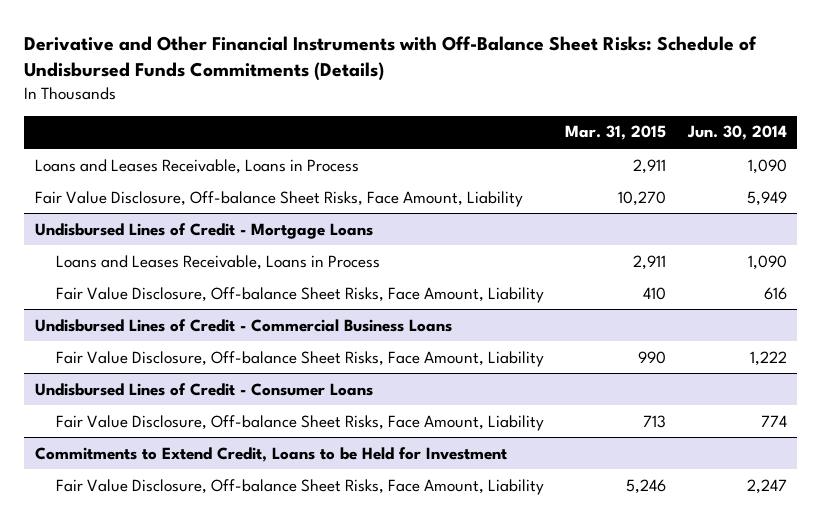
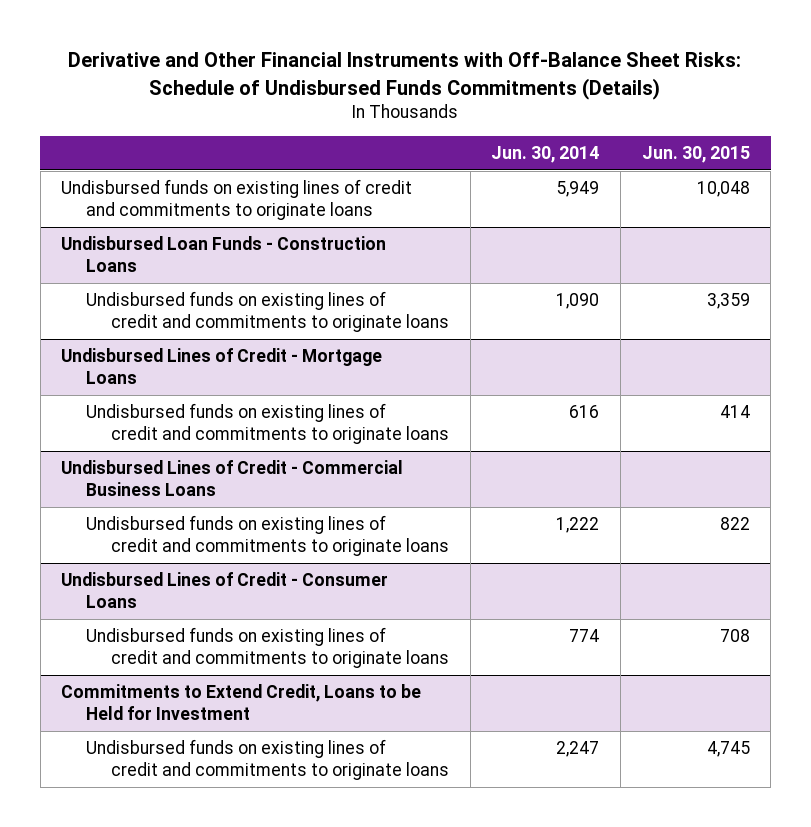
- | Mar. 31, 2015 | Jun. 30, 2014
+ | Jun. 30, 2014 | Jun. 30, 2015
- Loans and Leases Receivable, Loans in Process | 2,911 | 1,090
- Fair Value Disclosure, Off-balance Sheet Risks, Face Amount, Liability | 10,270 | 5,949
+ Undisbursed funds on existing lines of credit and commitments to originate loans | 5,949 | 10,048
+ Undisbursed Loan Funds - Construction Loans
+ Undisbursed funds on existing lines of credit and commitments to originate loans | 1,090 | 3,359
@ Undisbursed Lines of Credit - Mortgage Loans
- Loans and Leases Receivable, Loans in Process | 2,911 | 1,090
- Fair Value Disclosure, Off-balance Sheet Risks, Face Amount, Liability | 410 | 616
+ Undisbursed funds on existing lines of credit and commitments to originate loans | 616 | 414
@ Undisbursed Lines of Credit - Commercial Business Loans
- Fair Value Disclosure, Off-balance Sheet Risks, Face Amount, Liability | 990 | 1,222
+ Undisbursed funds on existing lines of credit and commitments to originate loans | 1,222 | 822
@ Undisbursed Lines of Credit - Consumer Loans
- Fair Value Disclosure, Off-balance Sheet Risks, Face Amount, Liability | 713 | 774
+ Undisbursed funds on existing lines of credit and commitments to originate loans | 774 | 708
@ Commitments to Extend Credit, Loans to be Held for Investment
- Fair Value Disclosure, Off-balance Sheet Risks, Face Amount, Liability | 5,246 | 2,247
+ Undisbursed funds on existing lines of credit and commitments to originate loans | 2,247 | 4,745

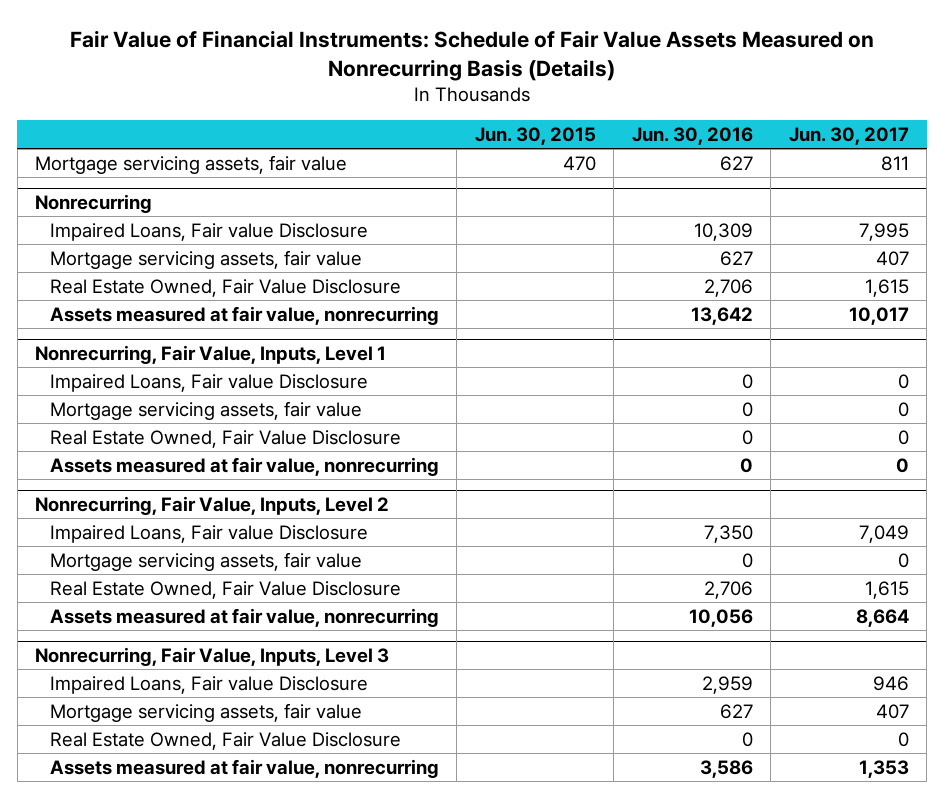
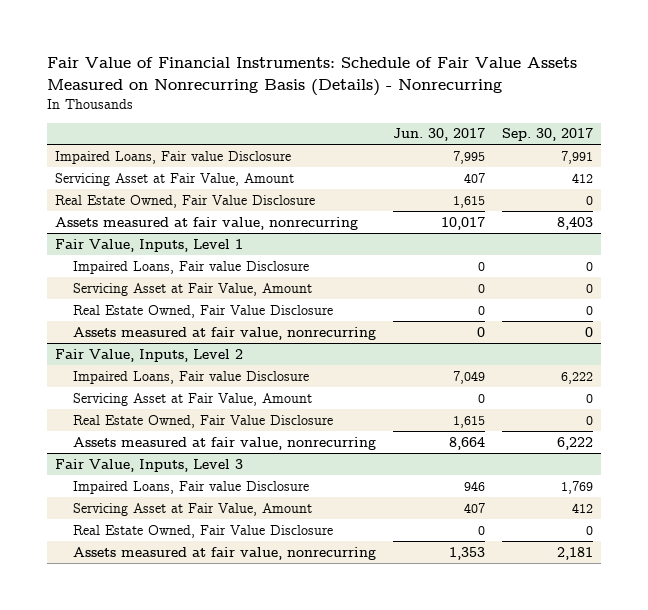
- Fair Value of Financial Instruments: Schedule of Fair Value Assets Measured on Nonrecurring Basis (Details)
+ Fair Value of Financial Instruments: Schedule of Fair Value Assets Measured on Nonrecurring Basis (Details) - Nonrecurring
- | Jun. 30, 2015 | Jun. 30, 2016 | Jun. 30, 2017
+ | Jun. 30, 2017 | Sep. 30, 2017
- Mortgage servicing assets, fair value | 470 | 627 | 811
- Nonrecurring
- Mortgage servicing assets, fair value | | 627 | 407
+ Servicing Asset at Fair Value, Amount | 407 | 412
- Nonrecurring, Fair Value, Inputs, Level 1
+ Fair Value, Inputs, Level 1
- Mortgage servicing assets, fair value | | 0 | 0
+ Servicing Asset at Fair Value, Amount | 0 | 0
- Nonrecurring, Fair Value, Inputs, Level 2
+ Fair Value, Inputs, Level 2
- Mortgage servicing assets, fair value | | 0 | 0
+ Servicing Asset at Fair Value, Amount | 0 | 0
- Nonrecurring, Fair Value, Inputs, Level 3
+ Fair Value, Inputs, Level 3
- Mortgage servicing assets, fair value | | 627 | 407
+ Servicing Asset at Fair Value, Amount | 407 | 412

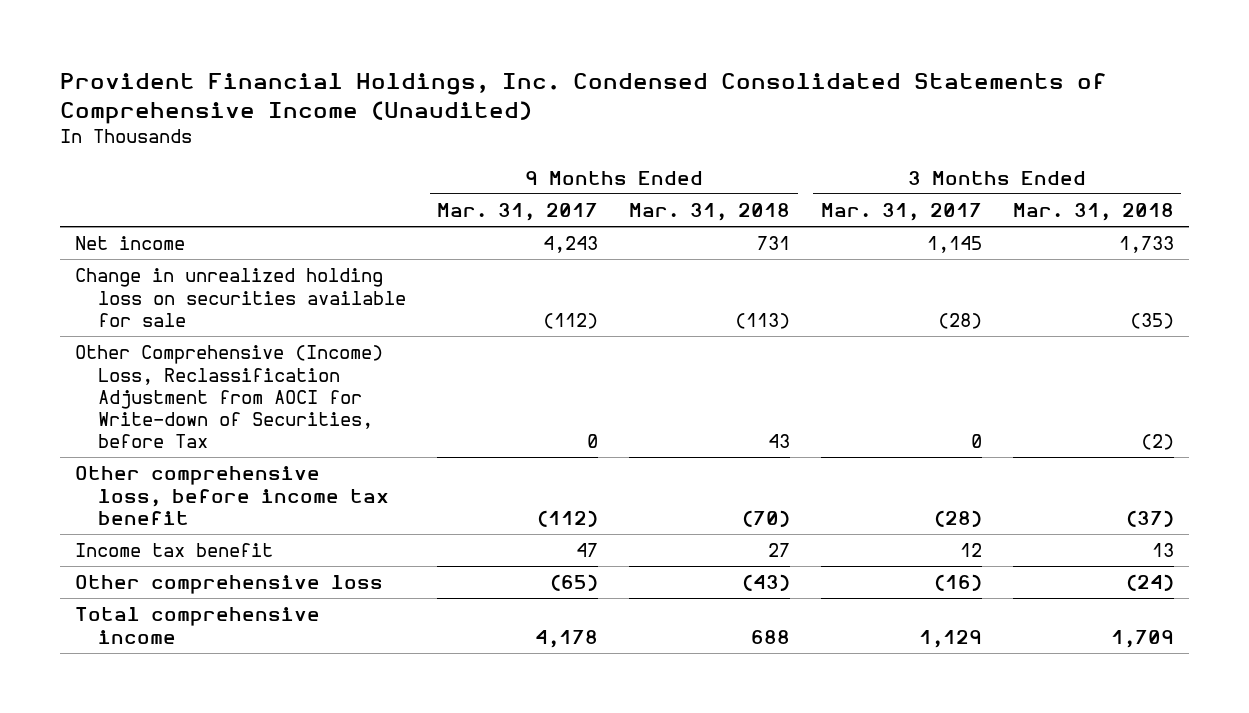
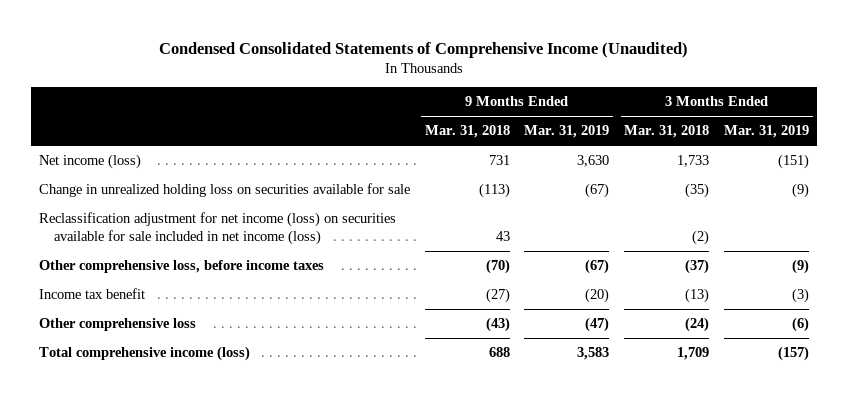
- Provident Financial Holdings, Inc. Condensed Consolidated Statements of Comprehensive Income (Unaudited)
+ Condensed Consolidated Statements of Comprehensive Income (Unaudited)
- | 9 Months Ended Mar. 31, 2017 | 9 Months Ended Mar. 31, 2018 | 3 Months Ended Mar. 31, 2017 | 3 Months Ended Mar. 31, 2018
+ | 9 Months Ended Mar. 31, 2018 | 9 Months Ended Mar. 31, 2019 | 3 Months Ended Mar. 31, 2018 | 3 Months Ended Mar. 31, 2019
- Net income | 4,243 | 731 | 1,145 | 1,733
+ Net income (loss) | 731 | 3,630 | 1,733 | (151)
- Other Comprehensive (Income) Loss, Reclassification Adjustment from AOCI for Write-down of Securities, before Tax | 0 | 43 | 0 | (2)
- Other comprehensive loss, before income tax benefit | (112) | (70) | (28) | (37)
- Income tax benefit | 47 | 27 | 12 | 13
+ Reclassification adjustment for net income (loss) on securities available for sale included in net income (loss) | 43 | | (2) |
+ Other comprehensive loss, before income taxes | (70) | (67) | (37) | (9)
+ Income tax benefit | (27) | (20) | (13) | (3)
- Total comprehensive income | 4,178 | 688 | 1,129 | 1,709
+ Total comprehensive income (loss) | 688 | 3,583 | 1,709 | (157)

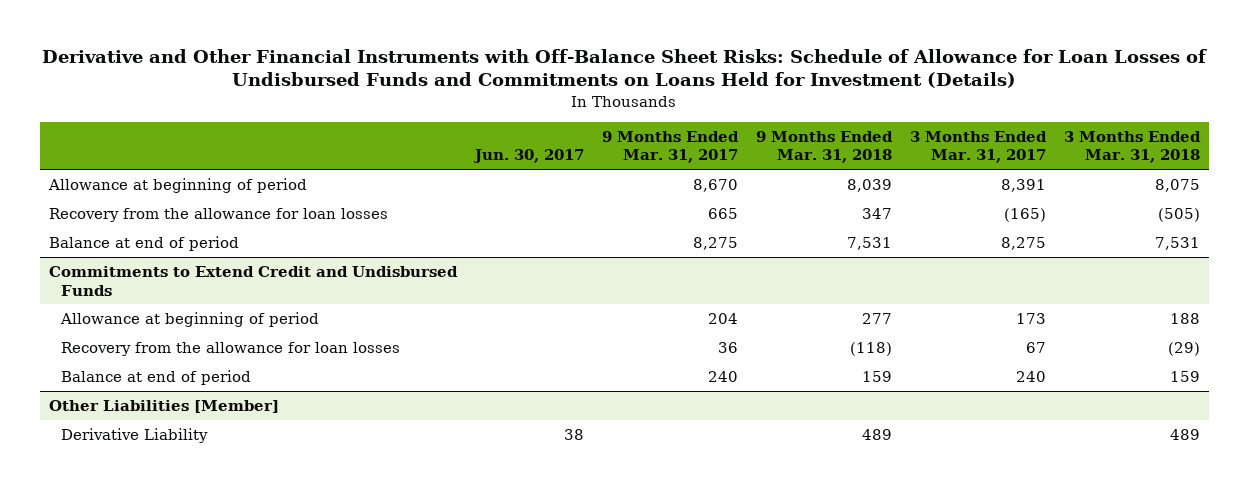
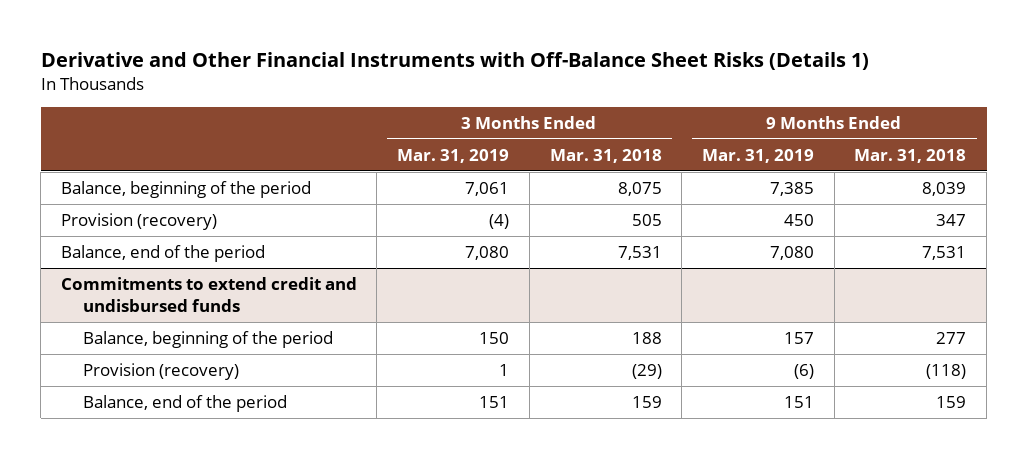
- Derivative and Other Financial Instruments with Off-Balance Sheet Risks: Schedule of Allowance for Loan Losses of Undisbursed Funds and Commitments on Loans Held for Investment (Details)
+ Derivative and Other Financial Instruments with Off-Balance Sheet Risks (Details 1)
- | Jun. 30, 2017 | 9 Months Ended Mar. 31, 2017 | 9 Months Ended Mar. 31, 2018 | 3 Months Ended Mar. 31, 2017 | 3 Months Ended Mar. 31, 2018
+ | 3 Months Ended Mar. 31, 2019 | 3 Months Ended Mar. 31, 2018 | 9 Months Ended Mar. 31, 2019 | 9 Months Ended Mar. 31, 2018
- Allowance at beginning of period | | 8,670 | 8,039 | 8,391 | 8,075
- Recovery from the allowance for loan losses | | 665 | 347 | (165) | (505)
- Balance at end of period | | 8,275 | 7,531 | 8,275 | 7,531
- Commitments to Extend Credit and Undisbursed Funds
- Allowance at beginning of period | | 204 | 277 | 173 | 188
- Recovery from the allowance for loan losses | | 36 | (118) | 67 | (29)
- Balance at end of period | | 240 | 159 | 240 | 159
- Other Liabilities [Member]
- Derivative Liability | 38 | | 489 | | 489
+ Balance, beginning of the period | 7,061 | 8,075 | 7,385 | 8,039
+ Provision (recovery) | (4) | 505 | 450 | 347
+ Balance, end of the period | 7,080 | 7,531 | 7,080 | 7,531
+ Commitments to extend credit and undisbursed funds
+ Balance, beginning of the period | 150 | 188 | 157 | 277
+ Provision (recovery) | 1 | (29) | (6) | (118)
+ Balance, end of the period | 151 | 159 | 151 | 159

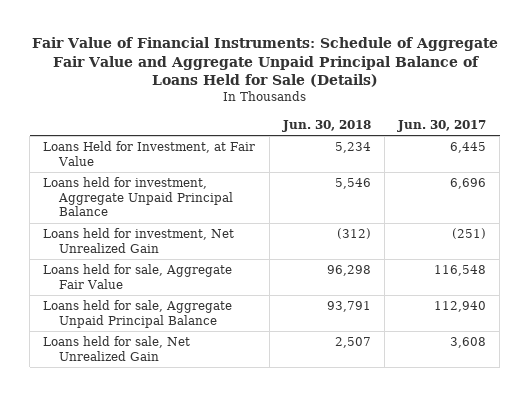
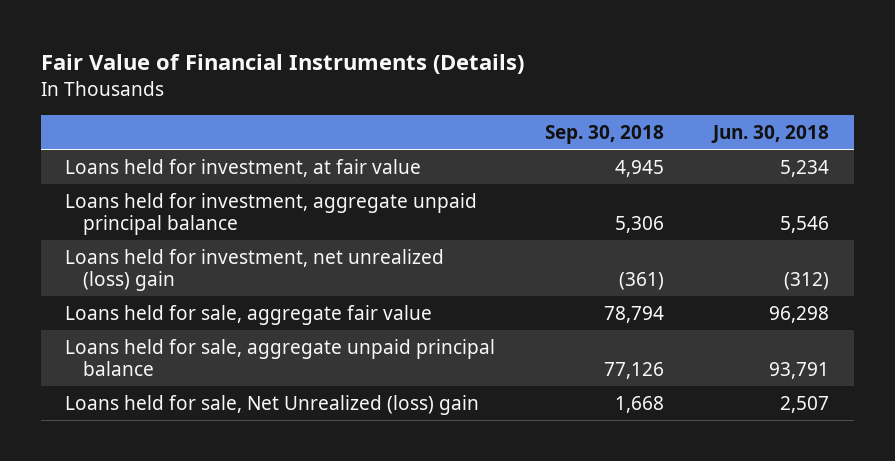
- Fair Value of Financial Instruments: Schedule of Aggregate Fair Value and Aggregate Unpaid Principal Balance of Loans Held for Sale (Details)
+ Fair Value of Financial Instruments (Details)
- | Jun. 30, 2018 | Jun. 30, 2017
+ | Sep. 30, 2018 | Jun. 30, 2018
- Loans Held for Investment, at Fair Value | 5,234 | 6,445
- Loans held for investment, Aggregate Unpaid Principal Balance | 5,546 | 6,696
- Loans held for investment, Net Unrealized Gain | (312) | (251)
- Loans held for sale, Aggregate Fair Value | 96,298 | 116,548
- Loans held for sale, Aggregate Unpaid Principal Balance | 93,791 | 112,940
- Loans held for sale, Net Unrealized Gain | 2,507 | 3,608
+ Loans held for investment, at fair value | 4,945 | 5,234
+ Loans held for investment, aggregate unpaid principal balance | 5,306 | 5,546
+ Loans held for investment, net unrealized (loss) gain | (361) | (312)
+ Loans held for sale, aggregate fair value | 78,794 | 96,298
+ Loans held for sale, aggregate unpaid principal balance | 77,126 | 93,791
+ Loans held for sale, Net Unrealized (loss) gain | 1,668 | 2,507

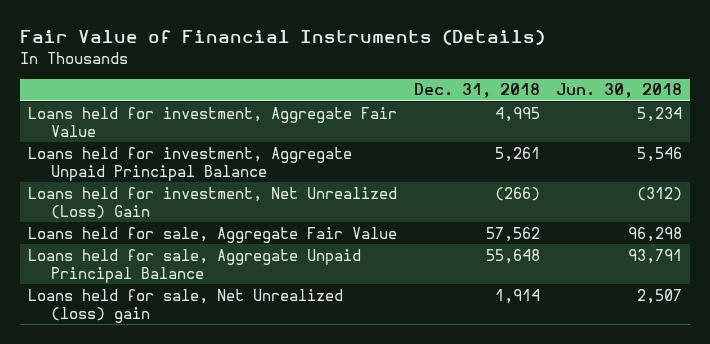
- | Sep. 30, 2018 | Jun. 30, 2018
+ | Dec. 31, 2018 | Jun. 30, 2018
- Loans held for investment, at fair value | 4,945 | 5,234
- Loans held for investment, aggregate unpaid principal balance | 5,306 | 5,546
- Loans held for investment, net unrealized (loss) gain | (361) | (312)
- Loans held for sale, aggregate fair value | 78,794 | 96,298
- Loans held for sale, aggregate unpaid principal balance | 77,126 | 93,791
+ Loans held for investment, Aggregate Fair Value | 4,995 | 5,234
+ Loans held for investment, Aggregate Unpaid Principal Balance | 5,261 | 5,546
+ Loans held for investment, Net Unrealized (Loss) Gain | (266) | (312)
+ Loans held for sale, Aggregate Fair Value | 57,562 | 96,298
+ Loans held for sale, Aggregate Unpaid Principal Balance | 55,648 | 93,791

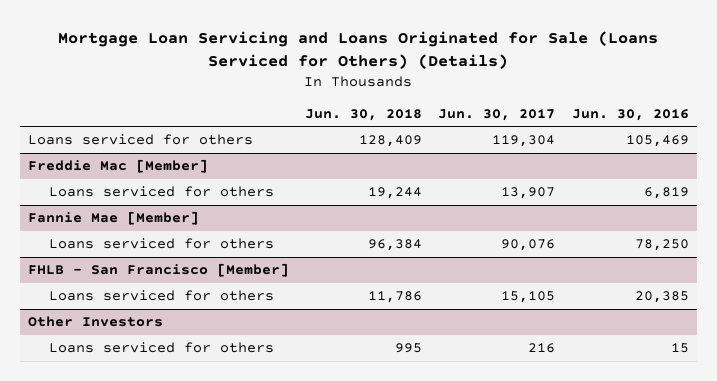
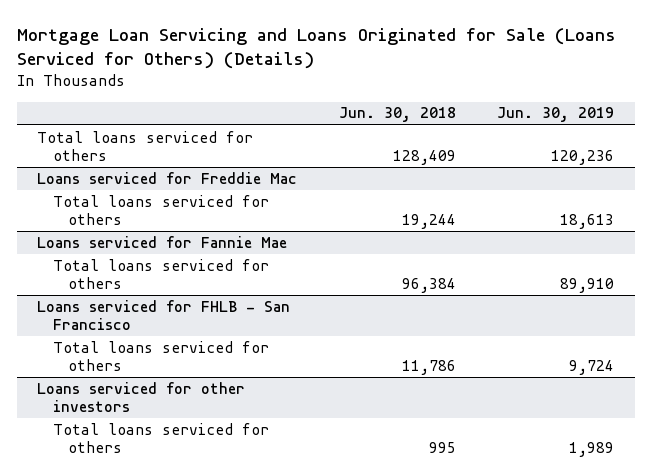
- | Jun. 30, 2018 | Jun. 30, 2017 | Jun. 30, 2016
+ | Jun. 30, 2018 | Jun. 30, 2019
- Loans serviced for others | 128,409 | 119,304 | 105,469
- Freddie Mac [Member]
- Loans serviced for others | 19,244 | 13,907 | 6,819
- Fannie Mae [Member]
- Loans serviced for others | 96,384 | 90,076 | 78,250
- FHLB - San Francisco [Member]
- Loans serviced for others | 11,786 | 15,105 | 20,385
- Other Investors
- Loans serviced for others | 995 | 216 | 15
+ Total loans serviced for others | 128,409 | 120,236
+ Loans serviced for Freddie Mac
+ Total loans serviced for others | 19,244 | 18,613
+ Loans serviced for Fannie Mae
+ Total loans serviced for others | 96,384 | 89,910
+ Loans serviced for FHLB - San Francisco
+ Total loans serviced for others | 11,786 | 9,724
+ Loans serviced for other investors
+ Total loans serviced for others | 995 | 1,989

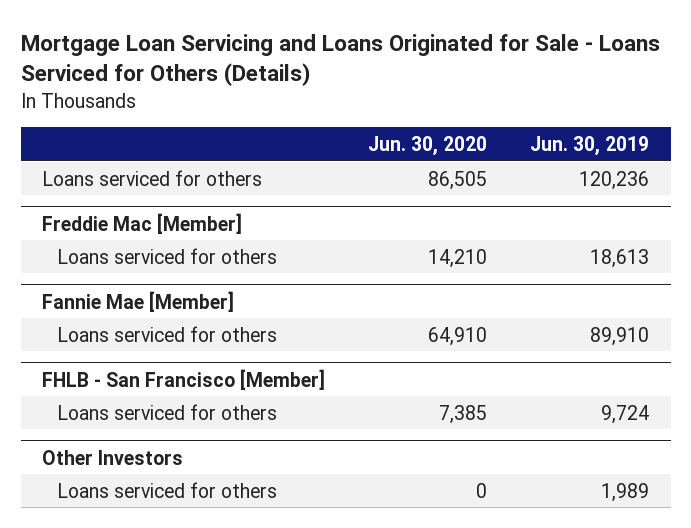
- Mortgage Loan Servicing and Loans Originated for Sale (Loans Serviced for Others) (Details)
+ Mortgage Loan Servicing and Loans Originated for Sale - Loans Serviced for Others (Details)
- | Jun. 30, 2018 | Jun. 30, 2019
+ | Jun. 30, 2020 | Jun. 30, 2019
- Total loans serviced for others | 128,409 | 120,236
- Loans serviced for Freddie Mac
- Total loans serviced for others | 19,244 | 18,613
- Loans serviced for Fannie Mae
- Total loans serviced for others | 96,384 | 89,910
- Loans serviced for FHLB - San Francisco
- Total loans serviced for others | 11,786 | 9,724
- Loans serviced for other investors
- Total loans serviced for others | 995 | 1,989
+ Loans serviced for others | 86,505 | 120,236
+ Freddie Mac [Member]
+ Loans serviced for others | 14,210 | 18,613
+ Fannie Mae [Member]
+ Loans serviced for others | 64,910 | 89,910
+ FHLB - San Francisco [Member]
+ Loans serviced for others | 7,385 | 9,724
+ Other Investors
+ Loans serviced for others | 0 | 1,989

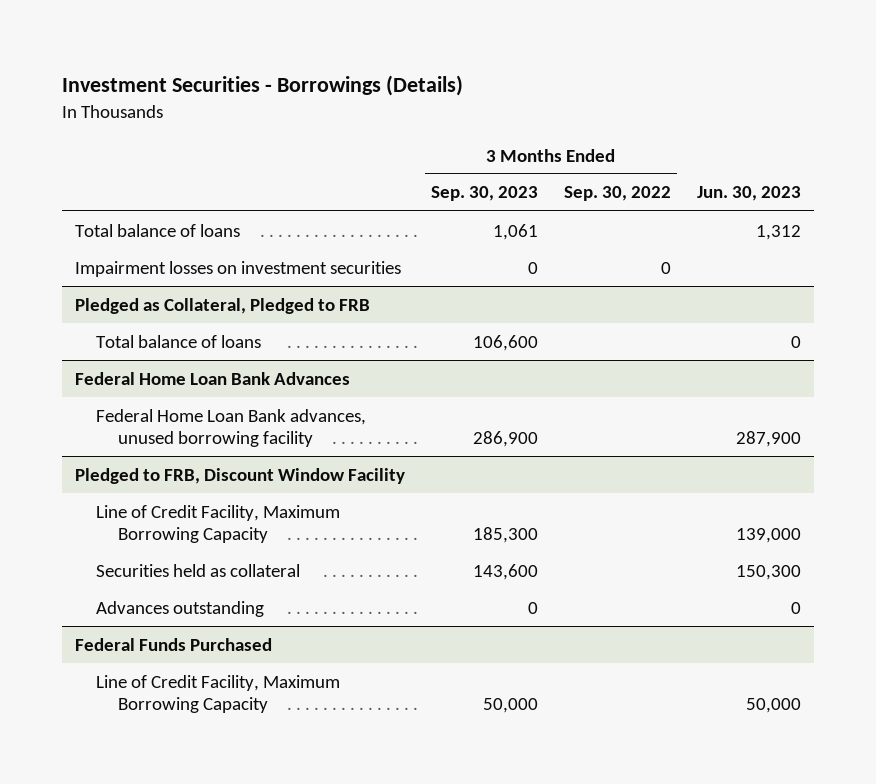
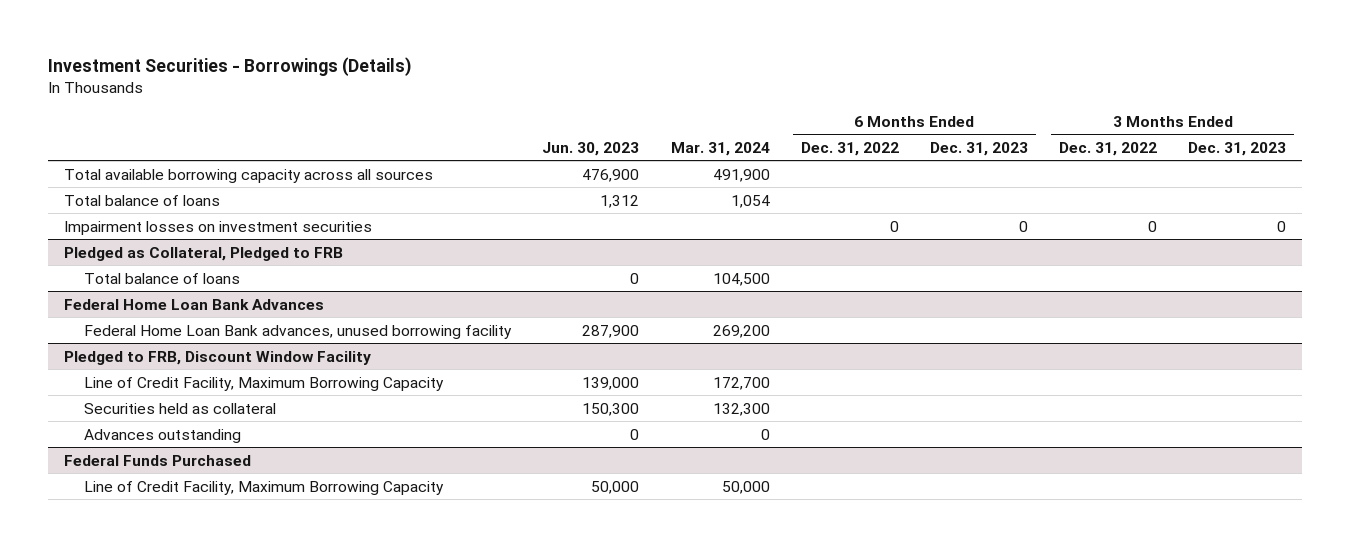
- | 3 Months Ended Sep. 30, 2023 | 3 Months Ended Sep. 30, 2022 | Jun. 30, 2023
+ | Jun. 30, 2023 | Mar. 31, 2024 | 6 Months Ended Dec. 31, 2022 | 6 Months Ended Dec. 31, 2023 | 3 Months Ended Dec. 31, 2022 | 3 Months Ended Dec. 31, 2023
+ Total available borrowing capacity across all sources | 476,900 | 491,900 | | | |

